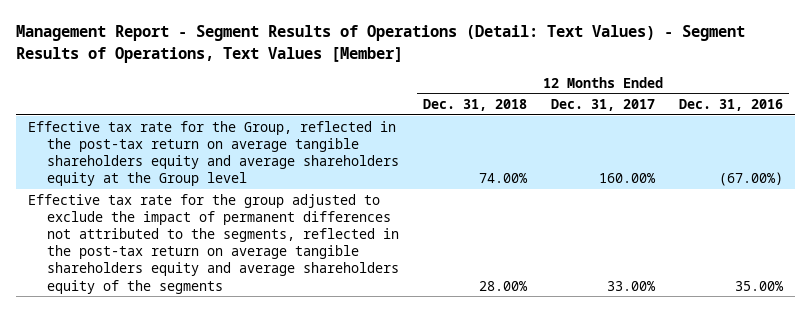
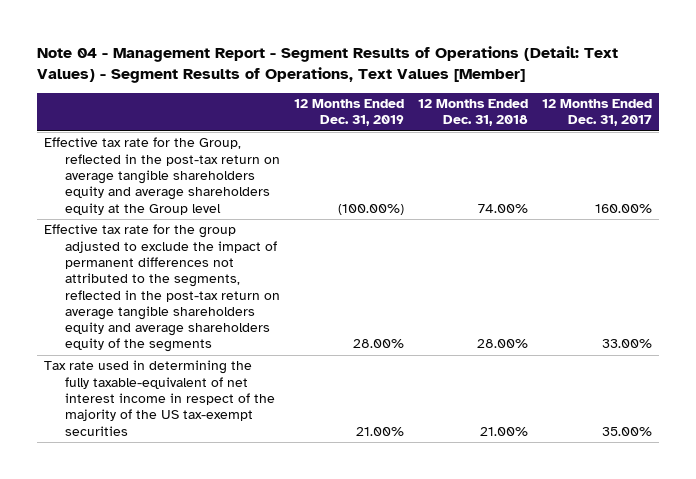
- Management Report - Segment Results of Operations (Detail: Text Values) - Segment Results of Operations, Text Values [Member]
+ Note 04 - Management Report - Segment Results of Operations (Detail: Text Values) - Segment Results of Operations, Text Values [Member]
- | 12 Months Ended Dec. 31, 2018 | 12 Months Ended Dec. 31, 2017 | 12 Months Ended Dec. 31, 2016
+ | 12 Months Ended Dec. 31, 2019 | 12 Months Ended Dec. 31, 2018 | 12 Months Ended Dec. 31, 2017
+ Tax rate used in determining the fully taxable-equivalent of net interest income in respect of the majority of the US tax-exempt securities | 21.00% | 21.00% | 35.00%

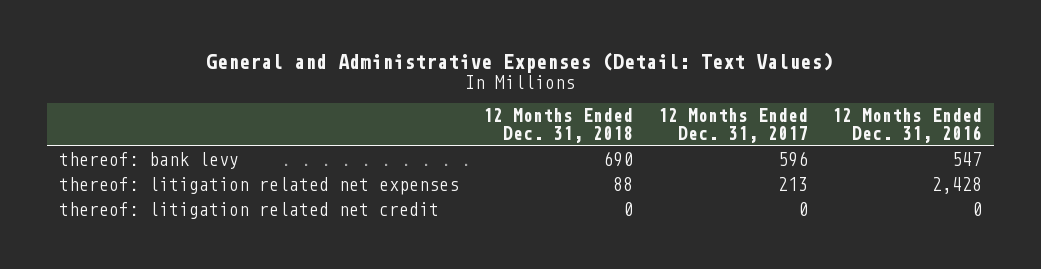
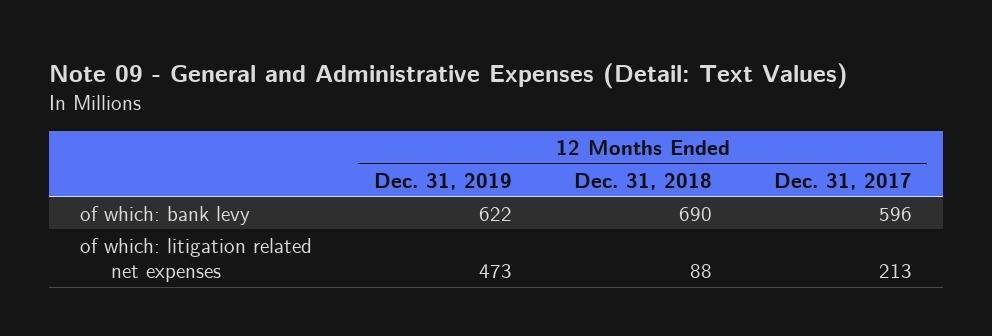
- General and Administrative Expenses (Detail: Text Values)
+ Note 09 - General and Administrative Expenses (Detail: Text Values)
- | 12 Months Ended Dec. 31, 2018 | 12 Months Ended Dec. 31, 2017 | 12 Months Ended Dec. 31, 2016
+ | 12 Months Ended Dec. 31, 2019 | 12 Months Ended Dec. 31, 2018 | 12 Months Ended Dec. 31, 2017
- thereof: bank levy | 690 | 596 | 547
- thereof: litigation related net expenses | 88 | 213 | 2,428
- thereof: litigation related net credit | 0 | 0 | 0
+ of which: bank levy | 622 | 690 | 596
+ of which: litigation related net expenses | 473 | 88 | 213

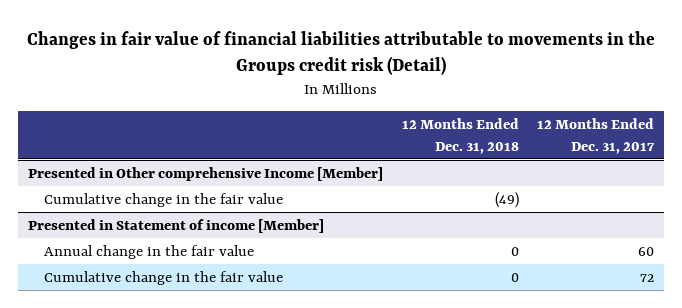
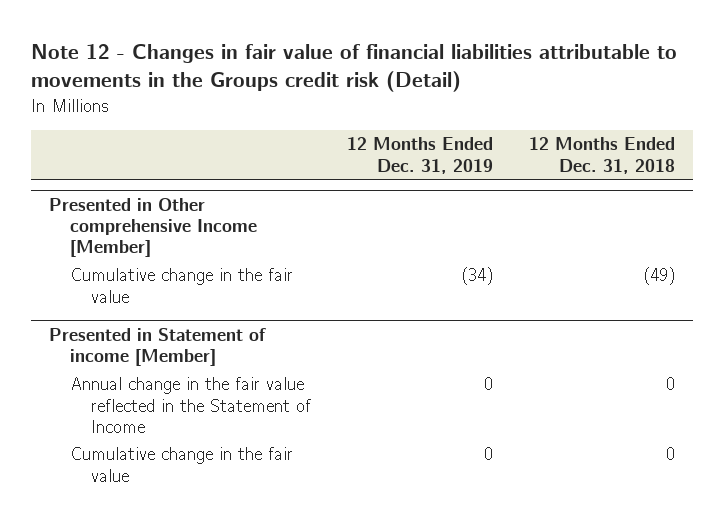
- Changes in fair value of financial liabilities attributable to movements in the Groups credit risk (Detail)
+ Note 12 - Changes in fair value of financial liabilities attributable to movements in the Groups credit risk (Detail)
- | 12 Months Ended Dec. 31, 2018 | 12 Months Ended Dec. 31, 2017
+ | 12 Months Ended Dec. 31, 2019 | 12 Months Ended Dec. 31, 2018
@ Presented in Statement of income [Member]
- Annual change in the fair value | 0 | 60
+ Annual change in the fair value reflected in the Statement of Income | 0 | 0

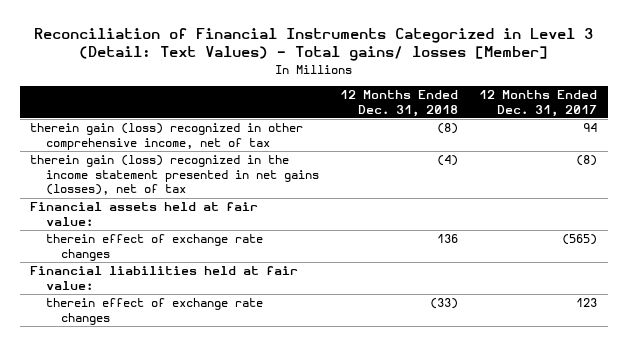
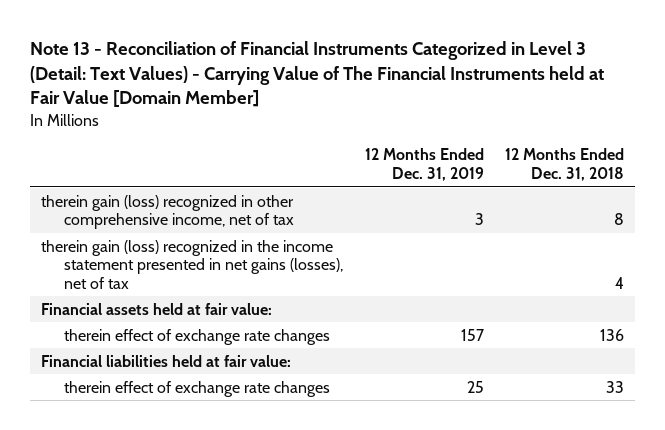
- Reconciliation of Financial Instruments Categorized in Level 3 (Detail: Text Values) - Total gains/ losses [Member]
+ Note 13 - Reconciliation of Financial Instruments Categorized in Level 3 (Detail: Text Values) - Carrying Value of The Financial Instruments held at Fair Value [Domain Member]
- | 12 Months Ended Dec. 31, 2018 | 12 Months Ended Dec. 31, 2017
+ | 12 Months Ended Dec. 31, 2019 | 12 Months Ended Dec. 31, 2018
- therein gain (loss) recognized in other comprehensive income, net of tax | (8) | 94
- therein gain (loss) recognized in the income statement presented in net gains (losses), net of tax | (4) | (8)
+ therein gain (loss) recognized in other comprehensive income, net of tax | 3 | 8
+ therein gain (loss) recognized in the income statement presented in net gains (losses), net of tax | | 4
- therein effect of exchange rate changes | (33) | 123
+ therein effect of exchange rate changes | 25 | 33

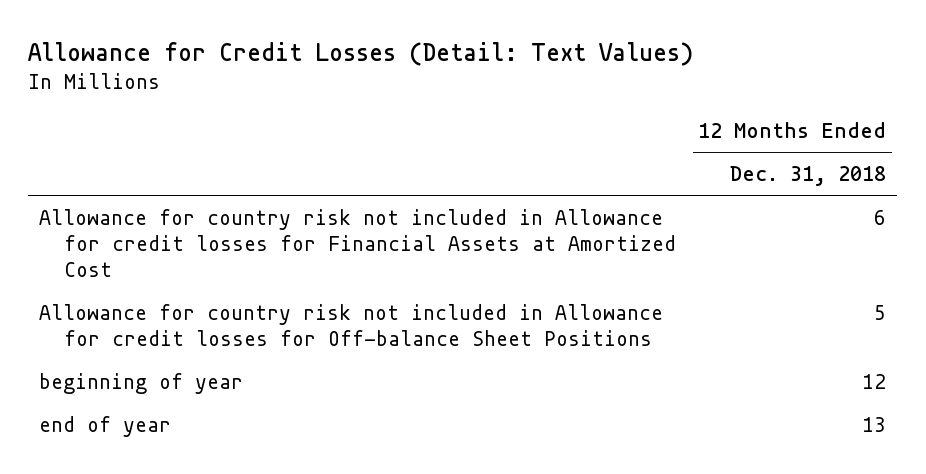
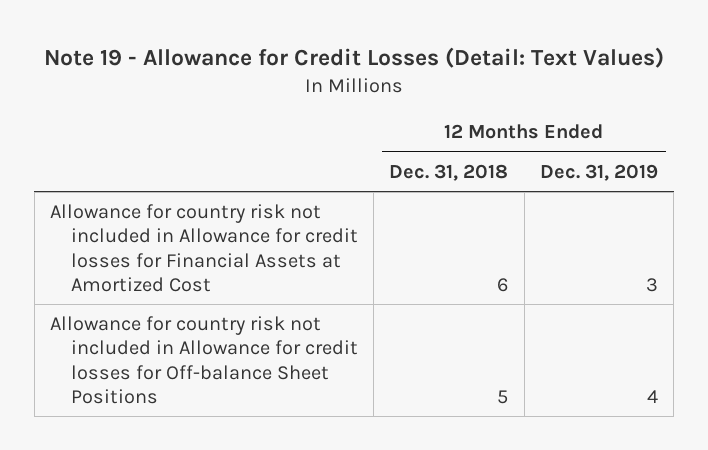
- Allowance for Credit Losses (Detail: Text Values)
+ Note 19 - Allowance for Credit Losses (Detail: Text Values)
- | 12 Months Ended Dec. 31, 2018
+ | 12 Months Ended Dec. 31, 2018 | 12 Months Ended Dec. 31, 2019
- beginning of year | 12
- end of year | 13

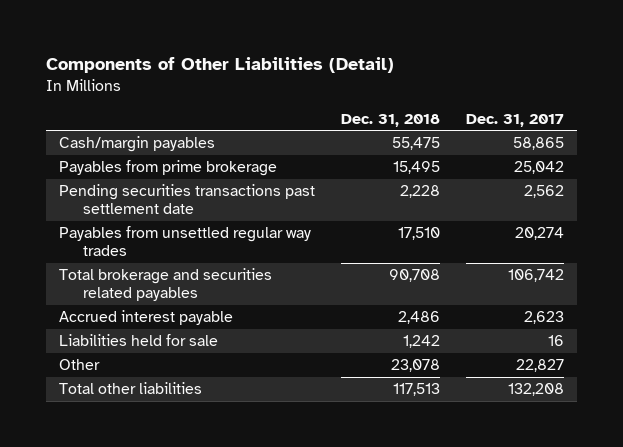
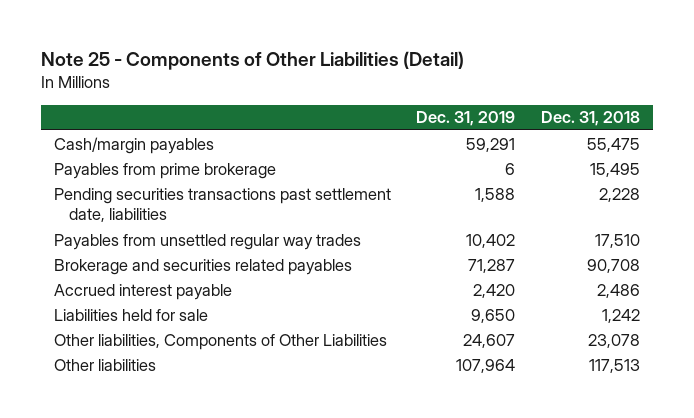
- Components of Other Liabilities (Detail)
+ Note 25 - Components of Other Liabilities (Detail)
- | Dec. 31, 2018 | Dec. 31, 2017
+ | Dec. 31, 2019 | Dec. 31, 2018
- Pending securities transactions past settlement date | 2,228 | 2,562
+ Pending securities transactions past settlement date, liabilities | 1,588 | 2,228
- Total brokerage and securities related payables | 90,708 | 106,742
+ Brokerage and securities related payables | 71,287 | 90,708
- Other | 23,078 | 22,827
- Total other liabilities | 117,513 | 132,208
+ Other liabilities, Components of Other Liabilities | 24,607 | 23,078
+ Other liabilities | 107,964 | 117,513

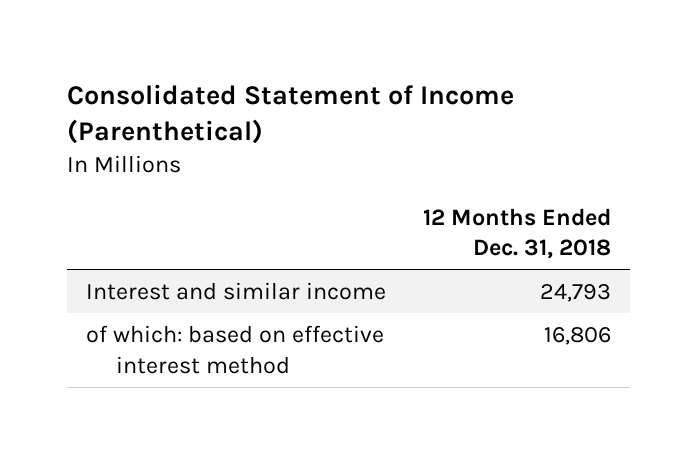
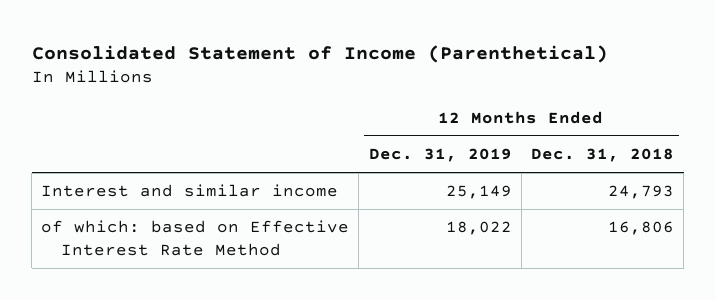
- | 12 Months Ended Dec. 31, 2018
+ | 12 Months Ended Dec. 31, 2019 | 12 Months Ended Dec. 31, 2018
- of which: based on effective interest method | 16,806
+ of which: based on Effective Interest Rate Method | 18,022 | 16,806

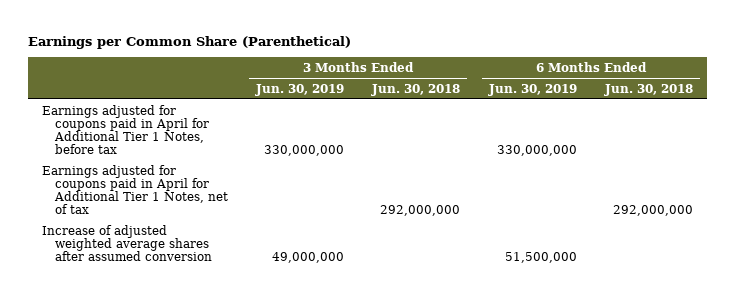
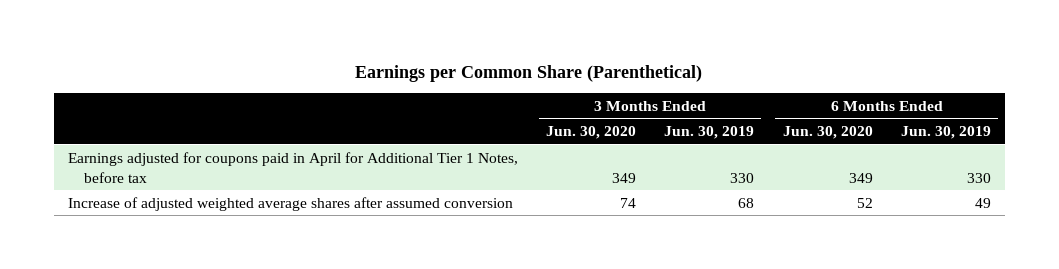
- | 3 Months Ended Jun. 30, 2019 | 3 Months Ended Jun. 30, 2018 | 6 Months Ended Jun. 30, 2019 | 6 Months Ended Jun. 30, 2018
+ | 3 Months Ended Jun. 30, 2020 | 3 Months Ended Jun. 30, 2019 | 6 Months Ended Jun. 30, 2020 | 6 Months Ended Jun. 30, 2019
- Earnings adjusted for coupons paid in April for Additional Tier 1 Notes, before tax | 330,000,000 | | 330,000,000 |
- Earnings adjusted for coupons paid in April for Additional Tier 1 Notes, net of tax | | 292,000,000 | | 292,000,000
- Increase of adjusted weighted average shares after assumed conversion | 49,000,000 | | 51,500,000 |
+ Earnings adjusted for coupons paid in April for Additional Tier 1 Notes, before tax | 349 | 330 | 349 | 330
+ Increase of adjusted weighted average shares after assumed conversion | 74 | 68 | 52 | 49

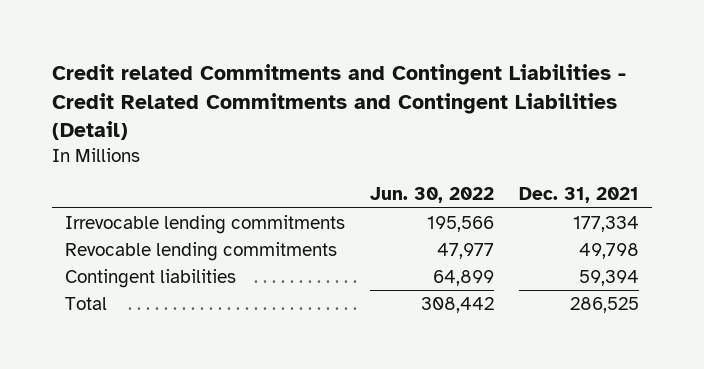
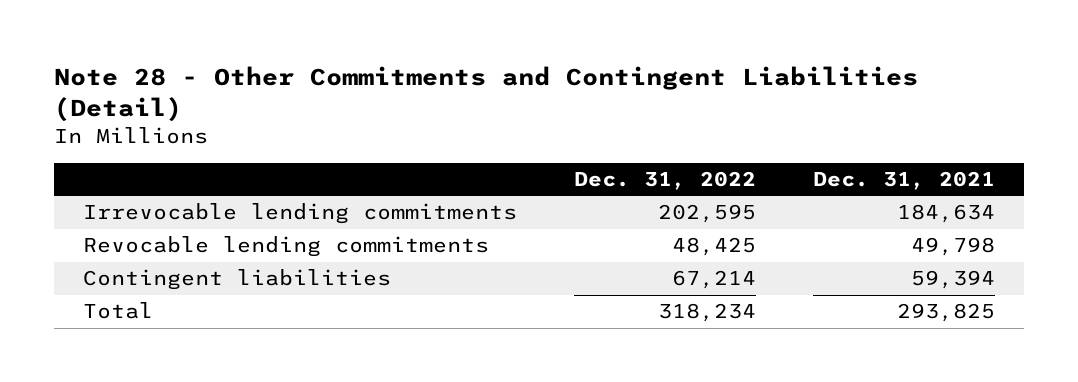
- Credit related Commitments and Contingent Liabilities - Credit Related Commitments and Contingent Liabilities (Detail)
+ Note 28 - Other Commitments and Contingent Liabilities (Detail)
- | Jun. 30, 2022 | Dec. 31, 2021
+ | Dec. 31, 2022 | Dec. 31, 2021
- Irrevocable lending commitments | 195,566 | 177,334
+ Irrevocable lending commitments | 202,595 | 184,634
- Total | 308,442 | 286,525
+ Total | 318,234 | 293,825

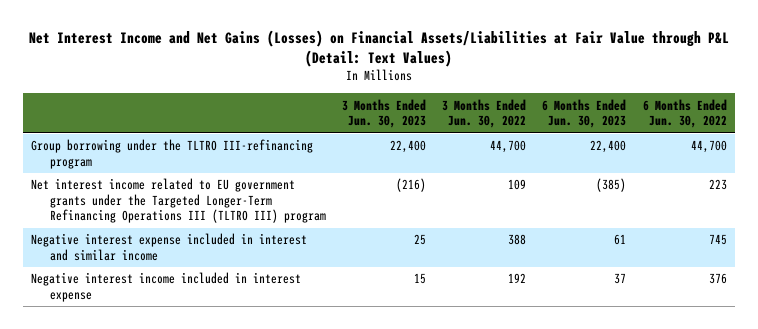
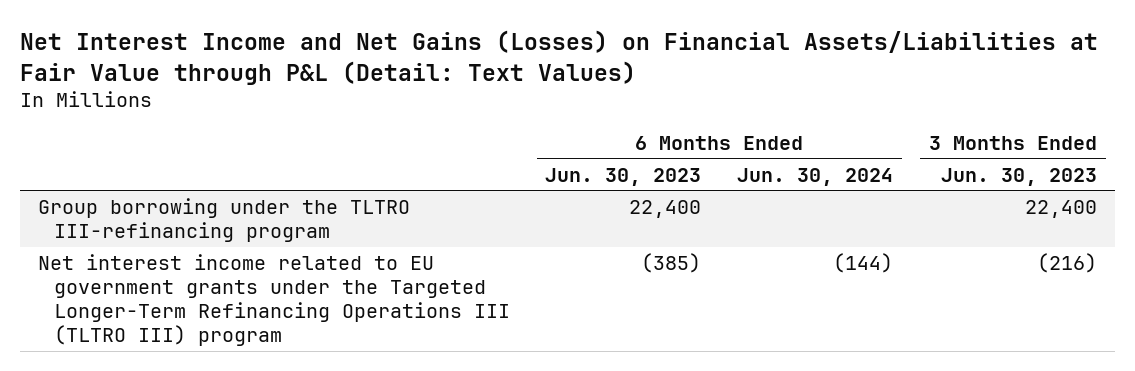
- | 3 Months Ended Jun. 30, 2023 | 3 Months Ended Jun. 30, 2022 | 6 Months Ended Jun. 30, 2023 | 6 Months Ended Jun. 30, 2022
+ | 6 Months Ended Jun. 30, 2023 | 6 Months Ended Jun. 30, 2024 | 3 Months Ended Jun. 30, 2023
- Negative interest expense included in interest and similar income | 25 | 388 | 61 | 745
- Negative interest income included in interest expense | 15 | 192 | 37 | 376

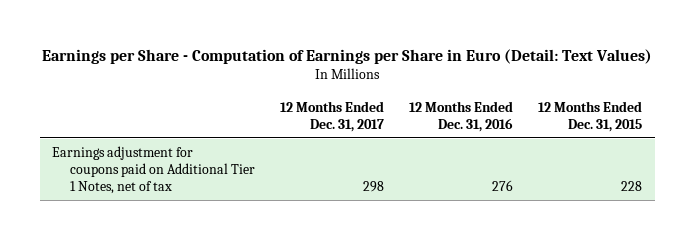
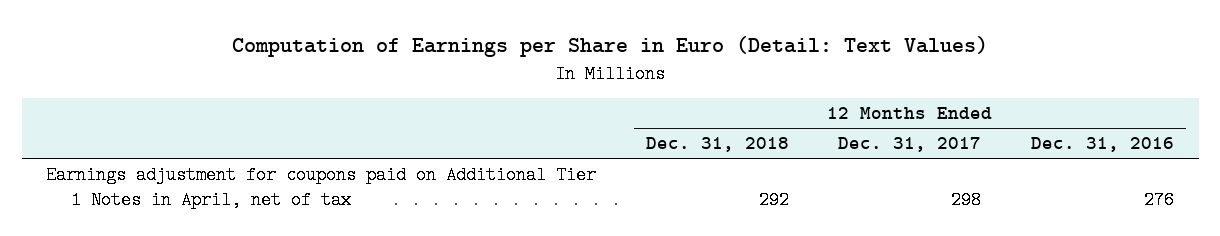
- Earnings per Share - Computation of Earnings per Share in Euro (Detail: Text Values)
+ Computation of Earnings per Share in Euro (Detail: Text Values)
- | 12 Months Ended Dec. 31, 2017 | 12 Months Ended Dec. 31, 2016 | 12 Months Ended Dec. 31, 2015
+ | 12 Months Ended Dec. 31, 2018 | 12 Months Ended Dec. 31, 2017 | 12 Months Ended Dec. 31, 2016
- Earnings adjustment for coupons paid on Additional Tier 1 Notes, net of tax | 298 | 276 | 228
+ Earnings adjustment for coupons paid on Additional Tier 1 Notes in April, net of tax | 292 | 298 | 276

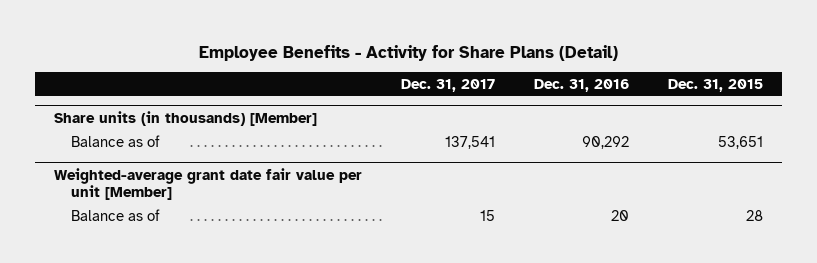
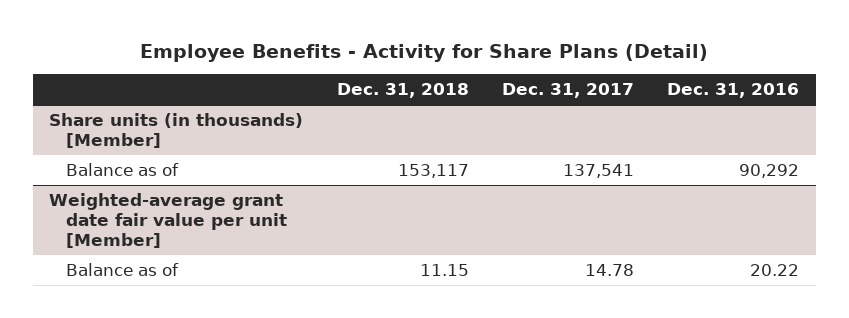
- | Dec. 31, 2017 | Dec. 31, 2016 | Dec. 31, 2015
+ | Dec. 31, 2018 | Dec. 31, 2017 | Dec. 31, 2016
@ Weighted-average grant date fair value per unit [Member]
- Balance as of | 15 | 20 | 28
+ Balance as of | 11.15 | 14.78 | 20.22

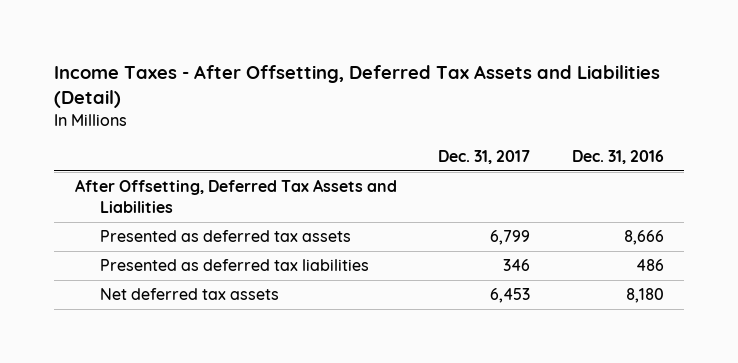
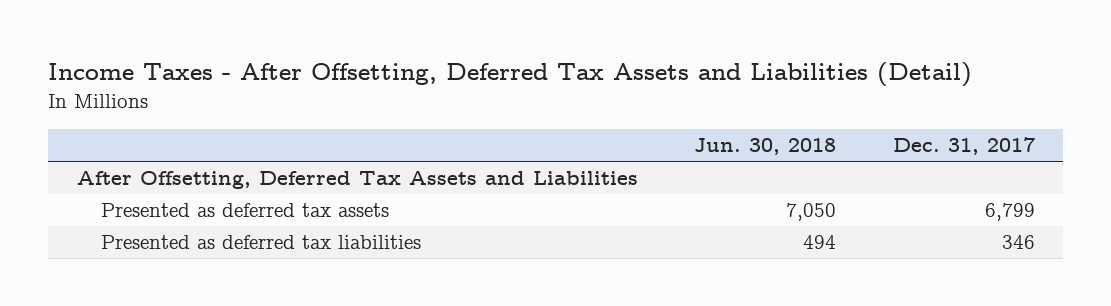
- | Dec. 31, 2017 | Dec. 31, 2016
+ | Jun. 30, 2018 | Dec. 31, 2017
- Net deferred tax assets | 6,453 | 8,180

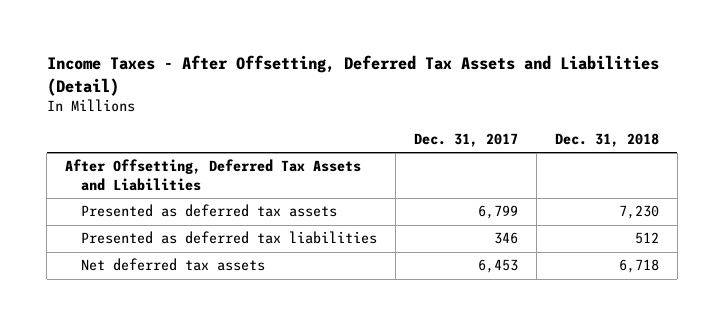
- | Jun. 30, 2018 | Dec. 31, 2017
+ | Dec. 31, 2017 | Dec. 31, 2018
+ Net deferred tax assets | 6,453 | 6,718

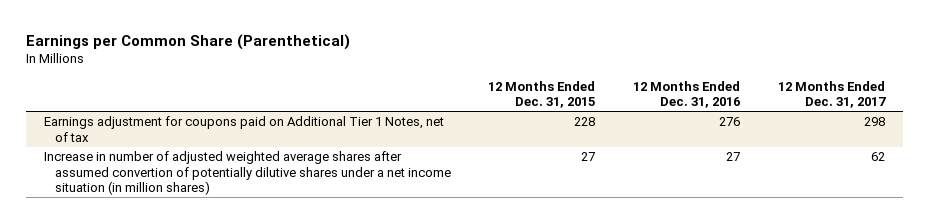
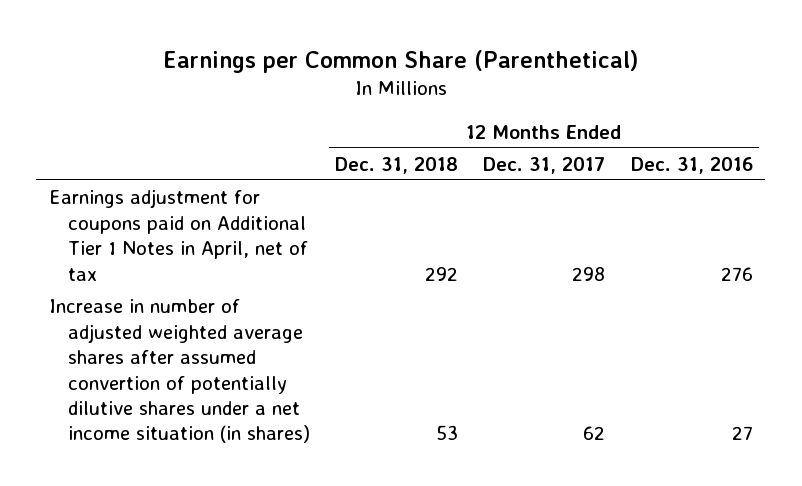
- | 12 Months Ended Dec. 31, 2015 | 12 Months Ended Dec. 31, 2016 | 12 Months Ended Dec. 31, 2017
+ | 12 Months Ended Dec. 31, 2018 | 12 Months Ended Dec. 31, 2017 | 12 Months Ended Dec. 31, 2016
- Earnings adjustment for coupons paid on Additional Tier 1 Notes, net of tax | 228 | 276 | 298
- Increase in number of adjusted weighted average shares after assumed convertion of potentially dilutive shares under a net income situation (in million shares) | 27 | 27 | 62
+ Earnings adjustment for coupons paid on Additional Tier 1 Notes in April, net of tax | 292 | 298 | 276
+ Increase in number of adjusted weighted average shares after assumed convertion of potentially dilutive shares under a net income situation (in shares) | 53 | 62 | 27

